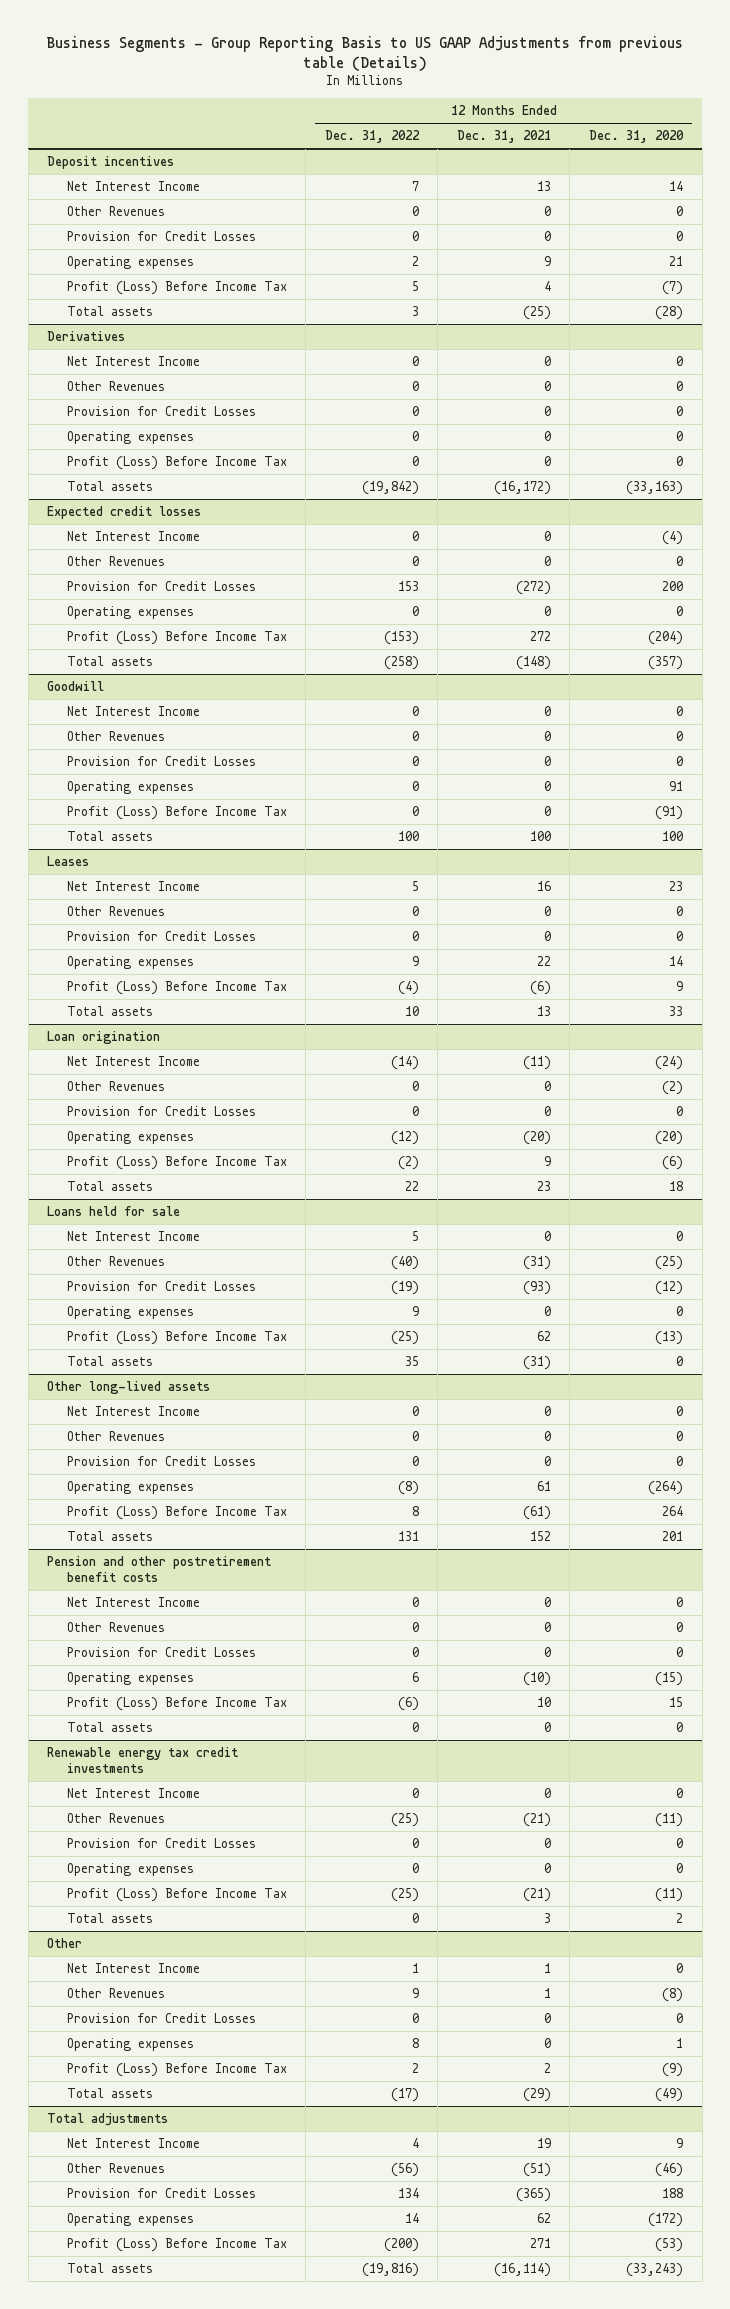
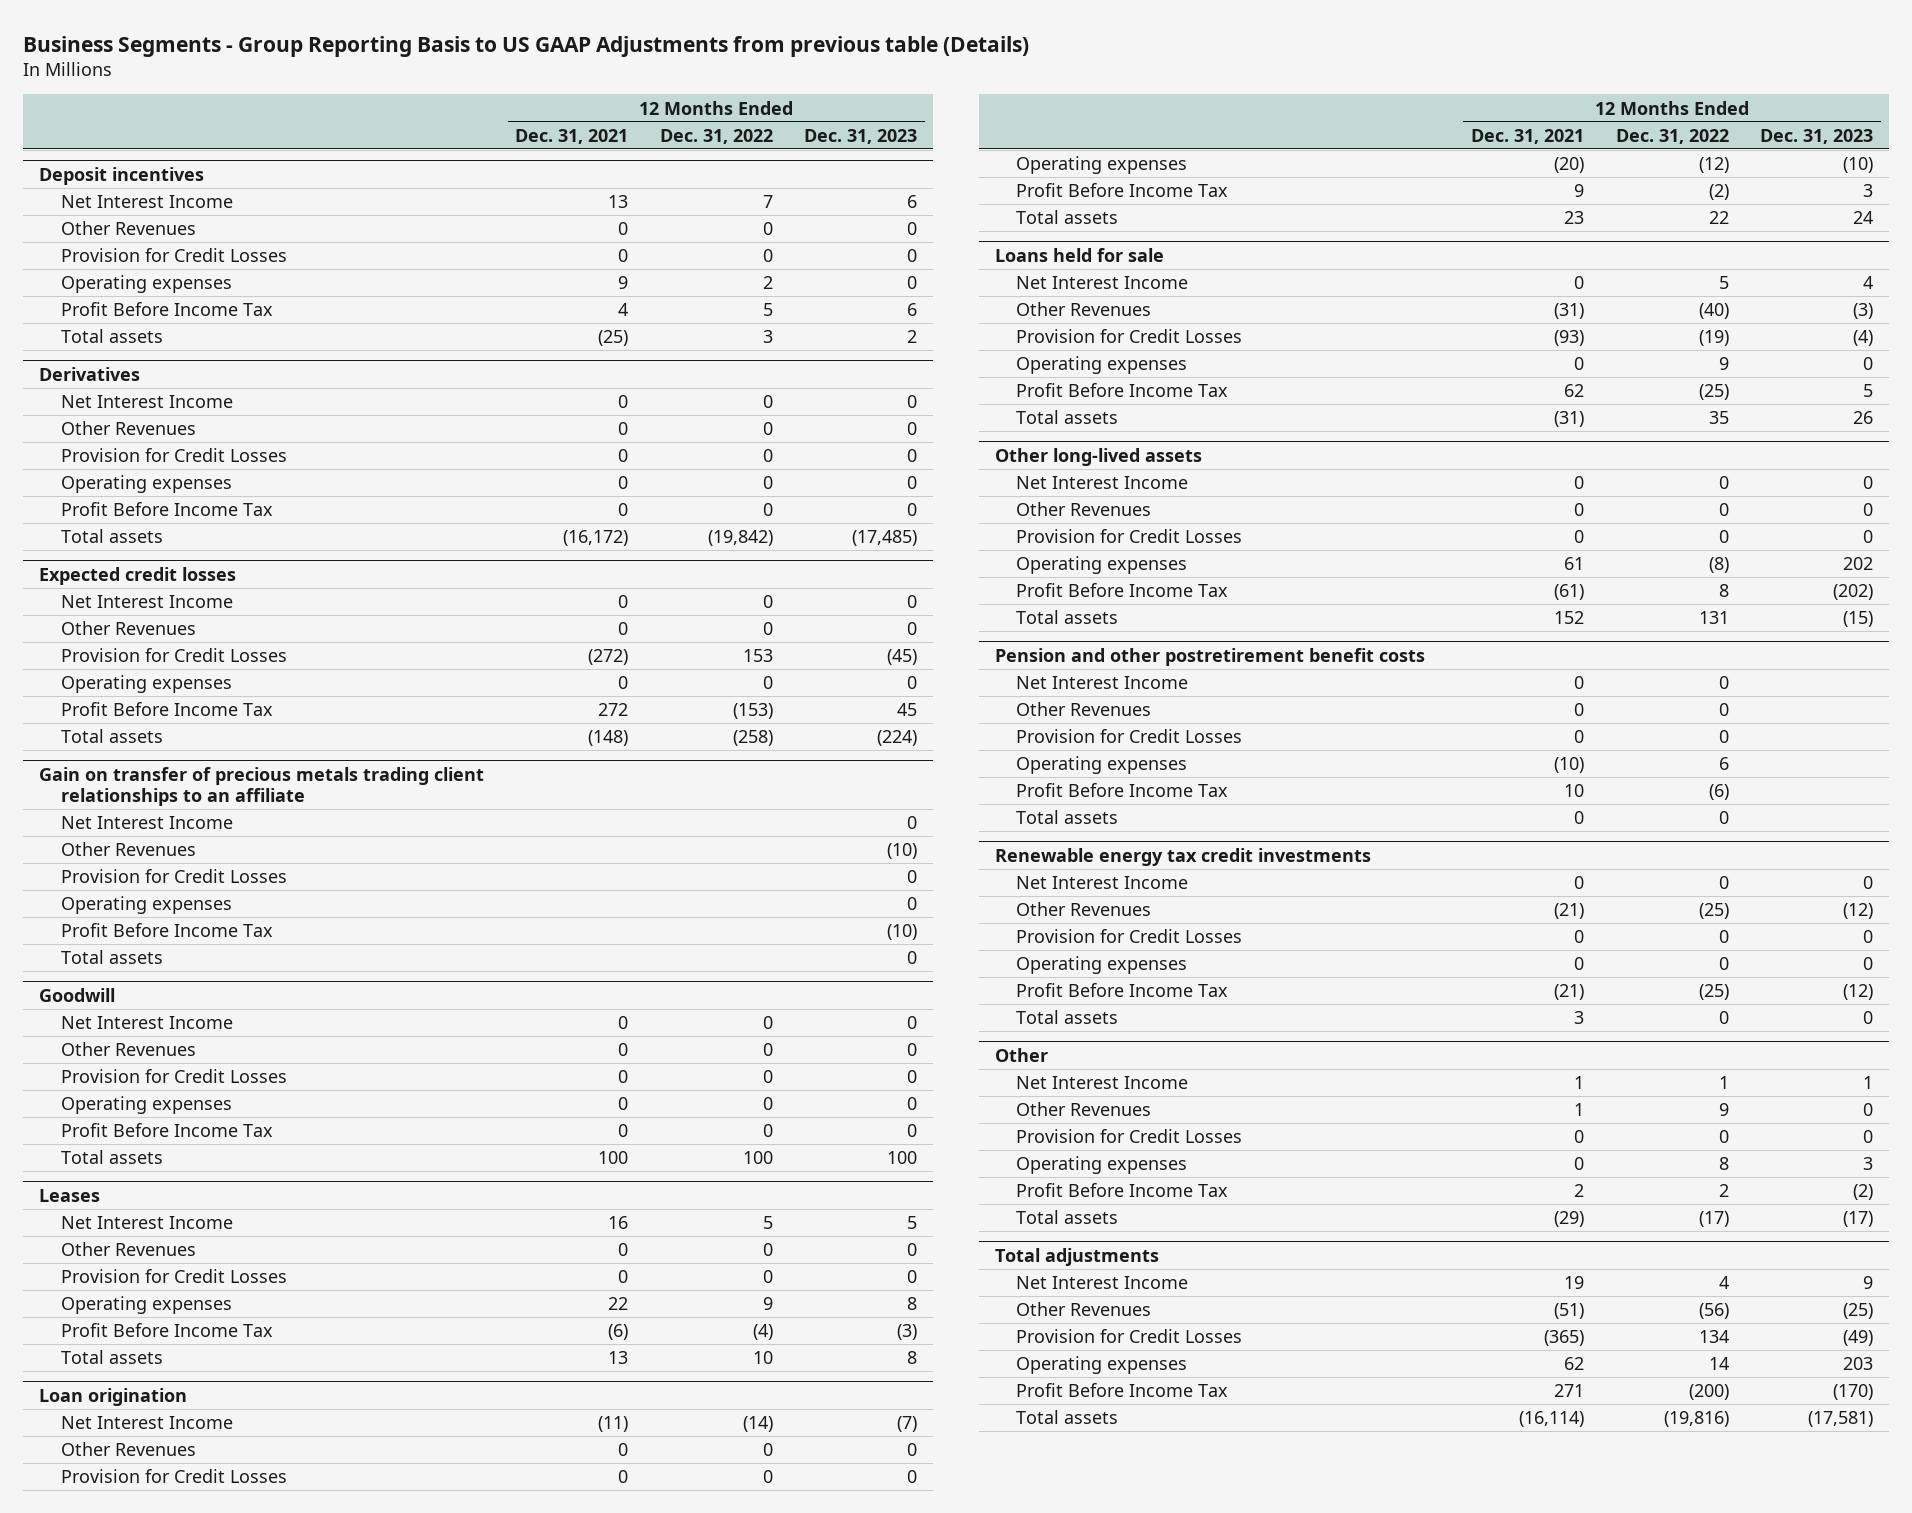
- | 12 Months Ended Dec. 31, 2022 | 12 Months Ended Dec. 31, 2021 | 12 Months Ended Dec. 31, 2020
+ | 12 Months Ended Dec. 31, 2021 | 12 Months Ended Dec. 31, 2022 | 12 Months Ended Dec. 31, 2023
@ Deposit incentives
- Profit (Loss) Before Income Tax | 5 | 4 | (7)
+ Profit Before Income Tax | 4 | 5 | 6
@ Derivatives
- Profit (Loss) Before Income Tax | 0 | 0 | 0
+ Profit Before Income Tax | 0 | 0 | 0
@ Expected credit losses
- Profit (Loss) Before Income Tax | (153) | 272 | (204)
+ Profit Before Income Tax | 272 | (153) | 45
+ Gain on transfer of precious metals trading client relationships to an affiliate
+ Net Interest Income | | | 0
+ Other Revenues | | | (10)
+ Provision for Credit Losses | | | 0
+ Operating expenses | | | 0
+ Profit Before Income Tax | | | (10)
+ Total assets | | | 0
@ Goodwill
- Profit (Loss) Before Income Tax | 0 | 0 | (91)
+ Profit Before Income Tax | 0 | 0 | 0
@ Leases
- Profit (Loss) Before Income Tax | (4) | (6) | 9
+ Profit Before Income Tax | (6) | (4) | (3)
@ Loan origination
- Profit (Loss) Before Income Tax | (2) | 9 | (6)
+ Profit Before Income Tax | 9 | (2) | 3
@ Loans held for sale
- Profit (Loss) Before Income Tax | (25) | 62 | (13)
+ Profit Before Income Tax | 62 | (25) | 5
@ Other long-lived assets
- Profit (Loss) Before Income Tax | 8 | (61) | 264
+ Profit Before Income Tax | (61) | 8 | (202)
@ Pension and other postretirement benefit costs
- Profit (Loss) Before Income Tax | (6) | 10 | 15
+ Profit Before Income Tax | 10 | (6) |
@ Renewable energy tax credit investments
- Profit (Loss) Before Income Tax | (25) | (21) | (11)
+ Profit Before Income Tax | (21) | (25) | (12)
@ Other
- Profit (Loss) Before Income Tax | 2 | 2 | (9)
+ Profit Before Income Tax | 2 | 2 | (2)
@ Total adjustments
- Profit (Loss) Before Income Tax | (200) | 271 | (53)
+ Profit Before Income Tax | 271 | (200) | (170)

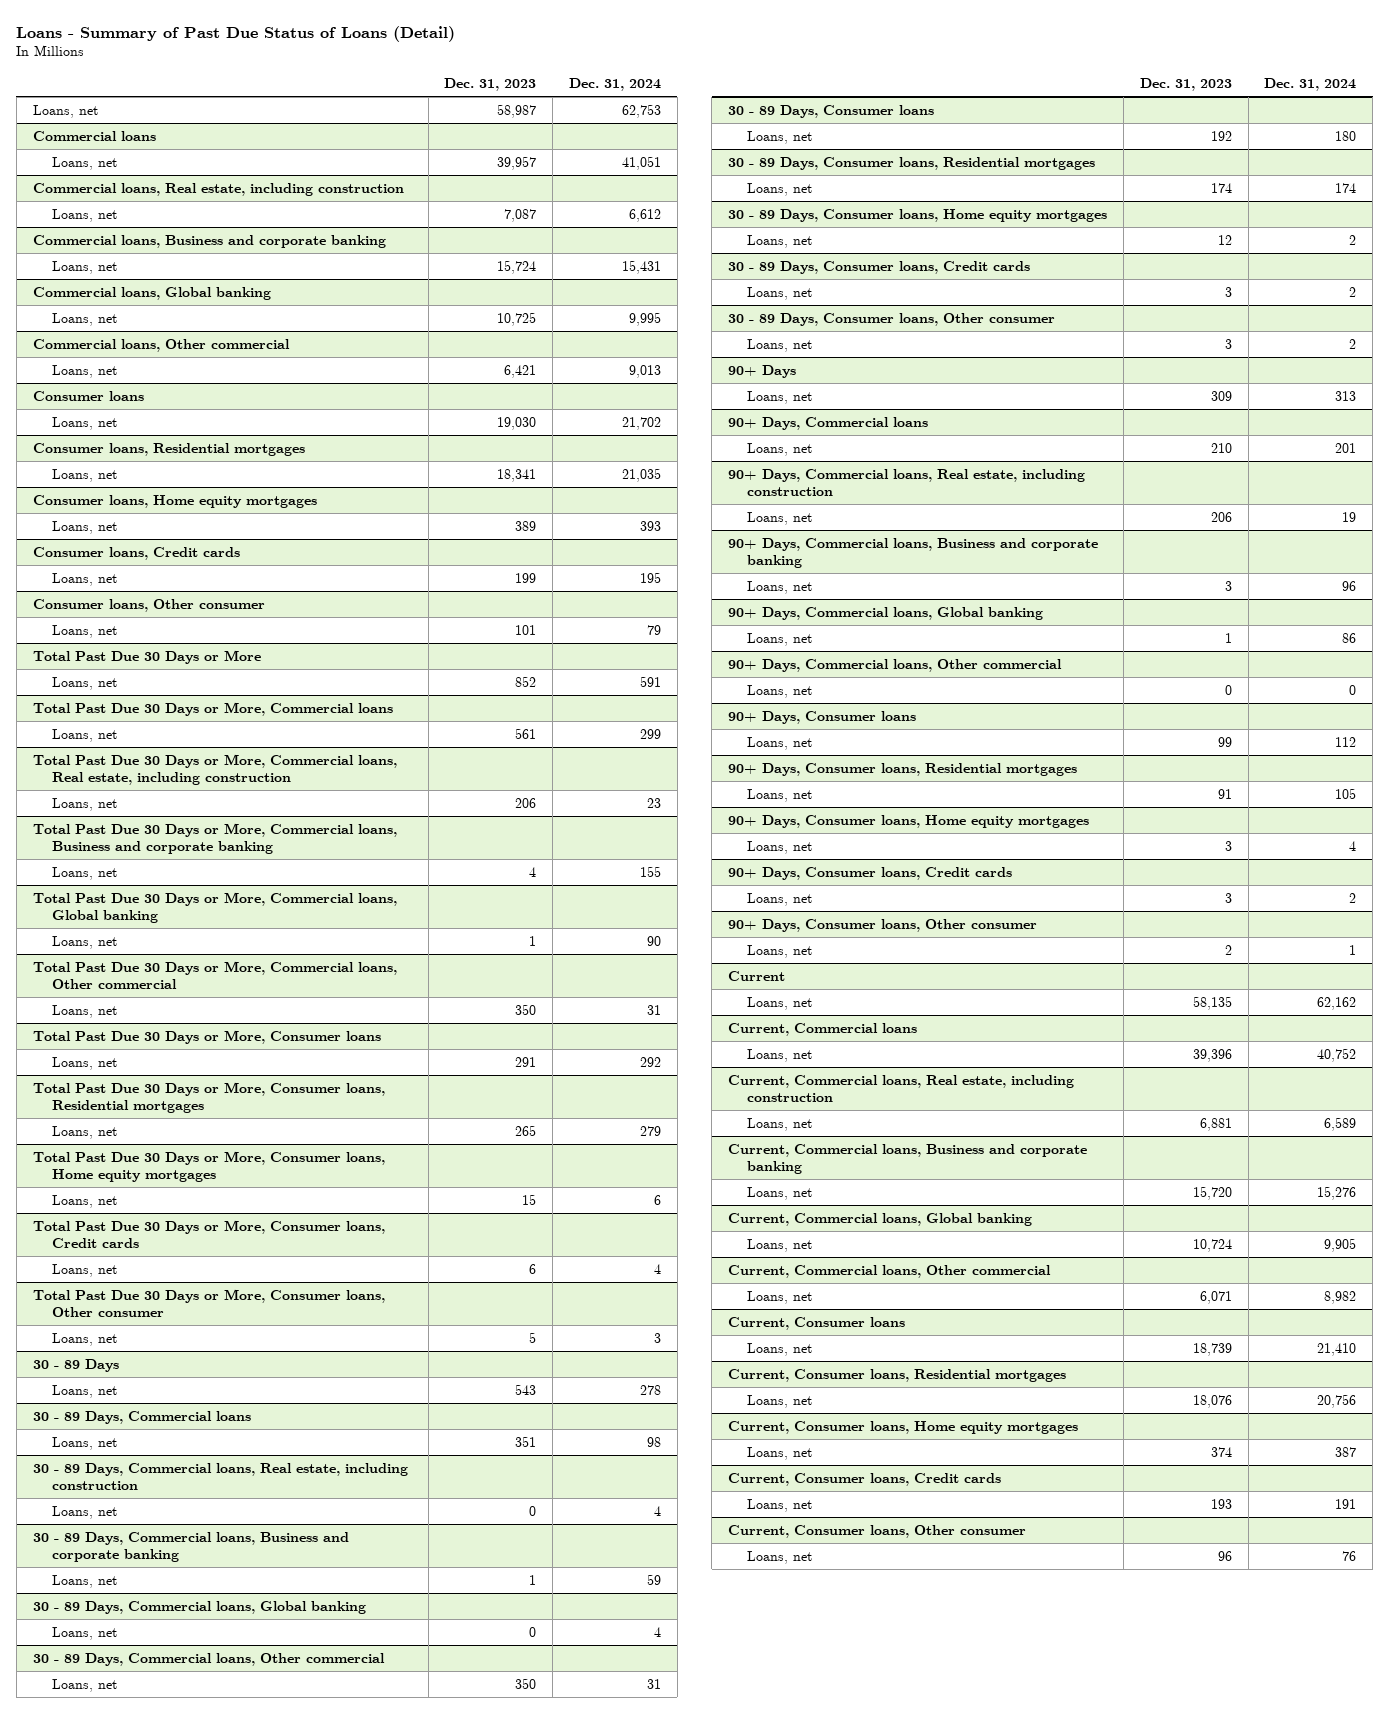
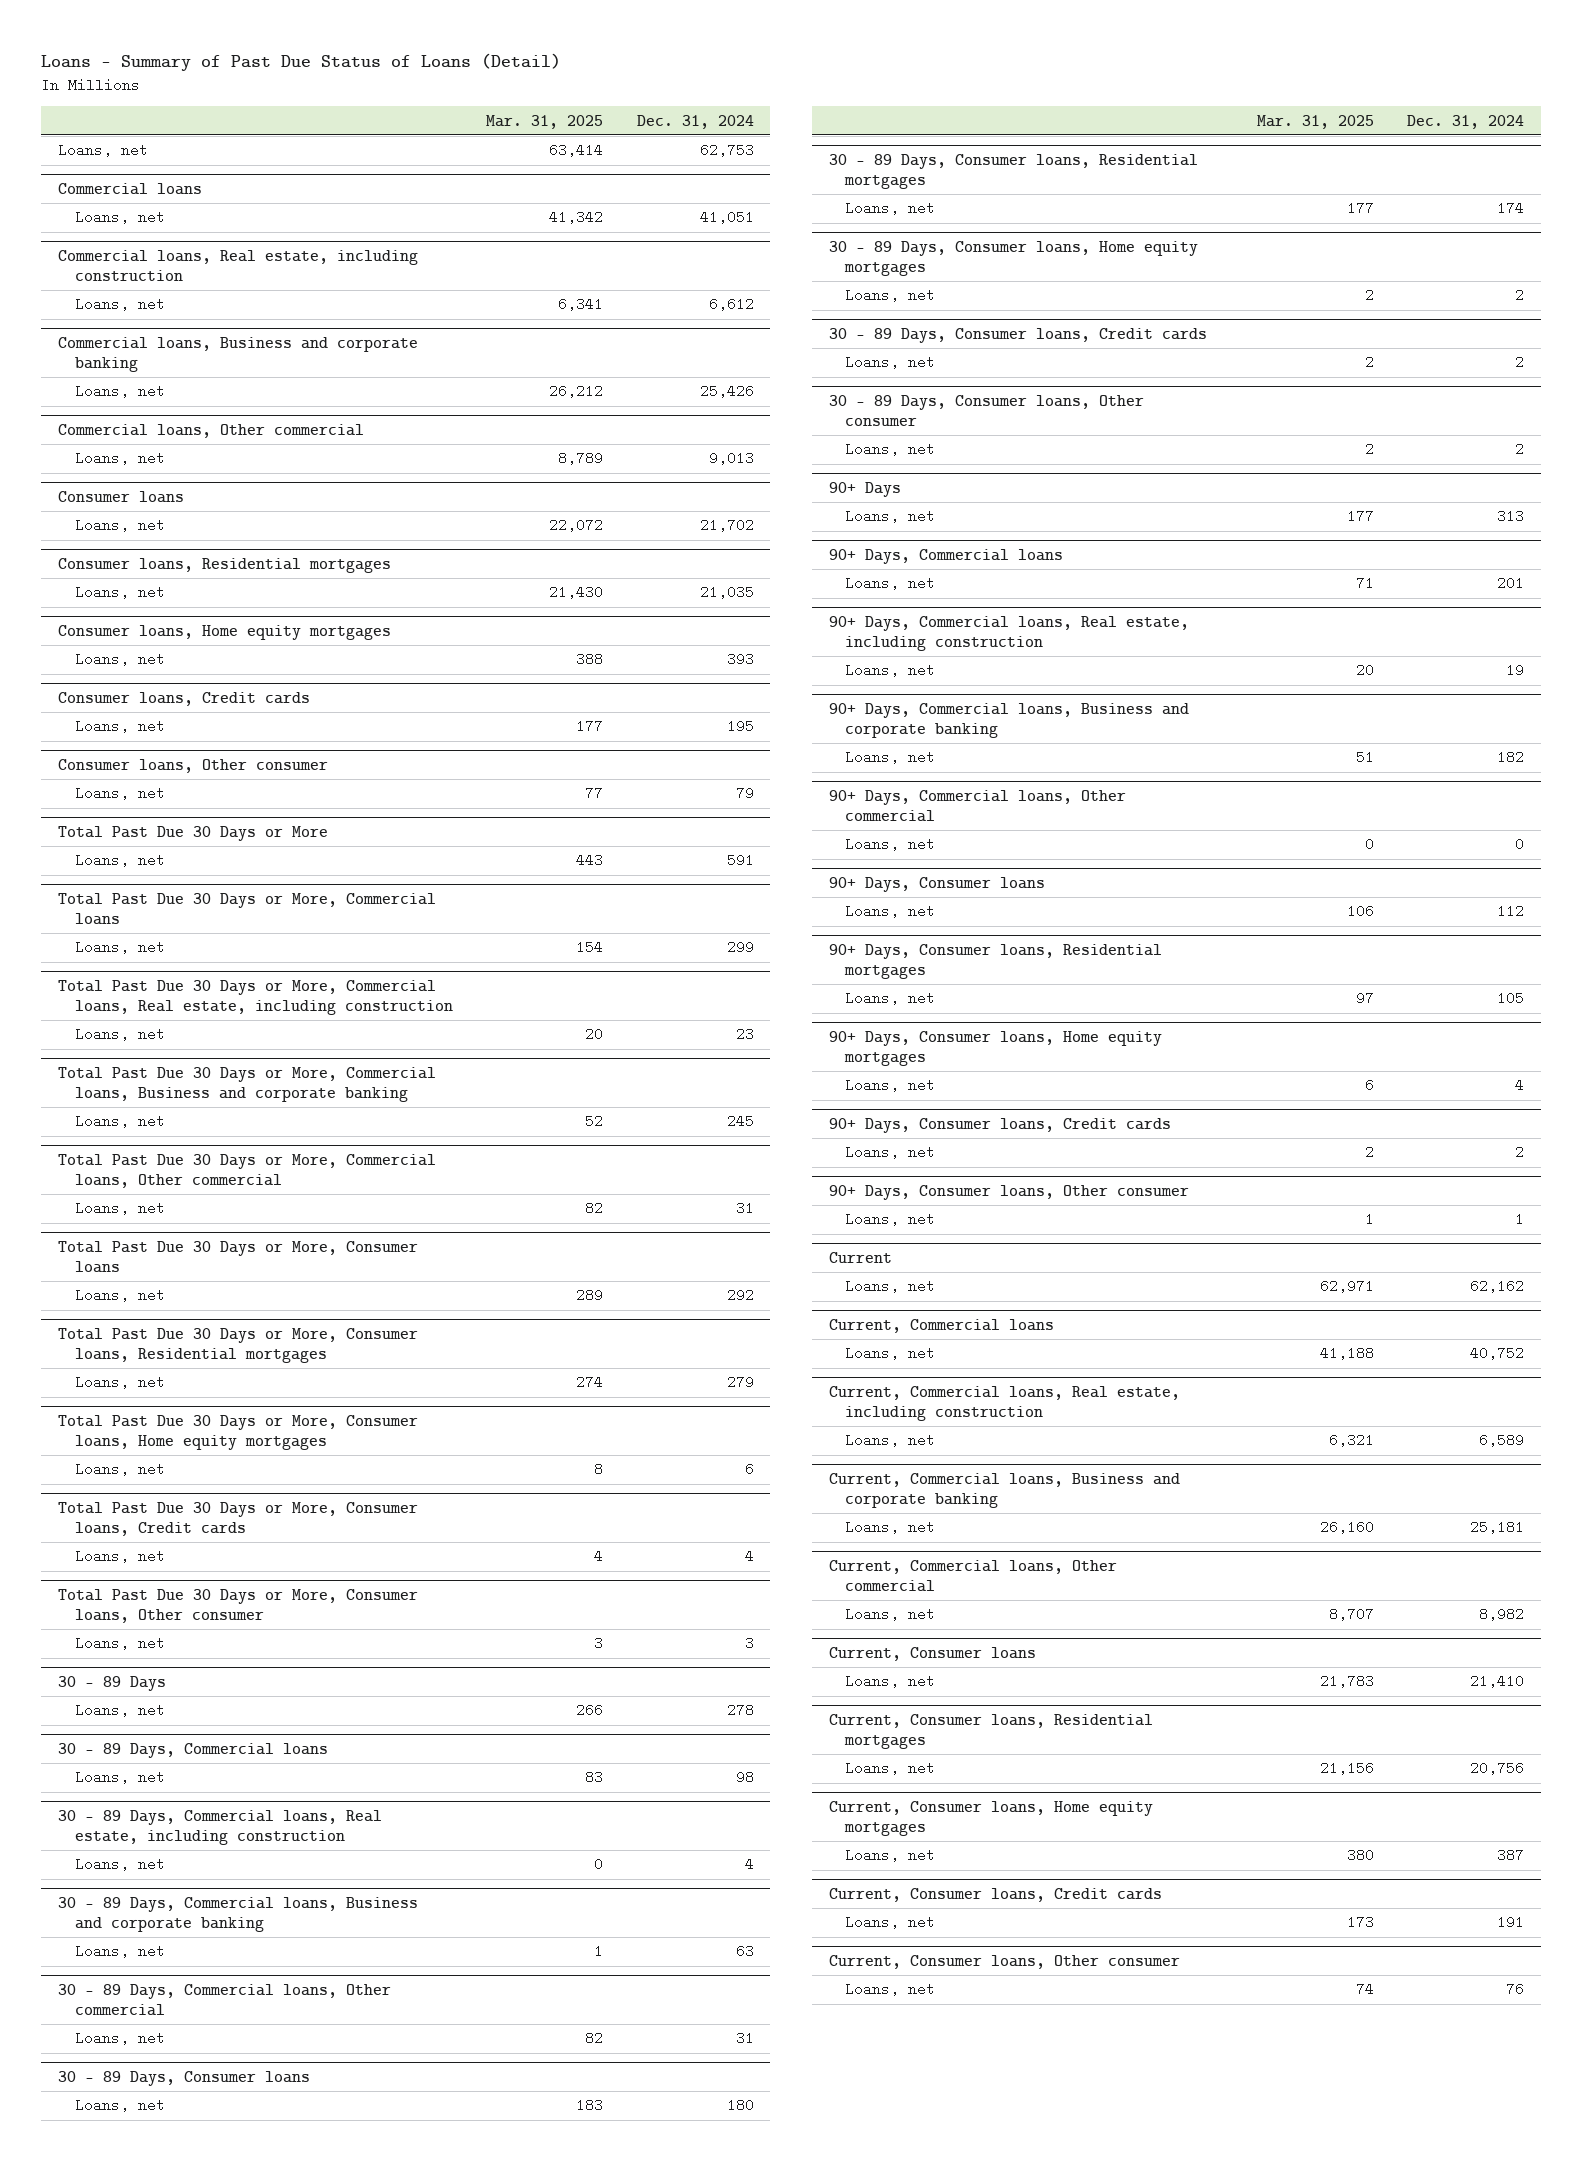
- | Dec. 31, 2023 | Dec. 31, 2024
+ | Mar. 31, 2025 | Dec. 31, 2024
@ Commercial loans, Business and corporate banking
- Loans, net | 15,724 | 15,431
- Commercial loans, Global banking
- Loans, net | 10,725 | 9,995
@ Commercial loans, Business and corporate banking
+ Loans, net | 26,212 | 25,426
@ Total Past Due 30 Days or More, Commercial loans, Business and corporate banking
- Loans, net | 4 | 155
- Total Past Due 30 Days or More, Commercial loans, Global banking
- Loans, net | 1 | 90
@ Total Past Due 30 Days or More, Commercial loans, Business and corporate banking
+ Loans, net | 52 | 245
@ 30 - 89 Days, Commercial loans, Business and corporate banking
- Loans, net | 1 | 59
- 30 - 89 Days, Commercial loans, Global banking
- Loans, net | 0 | 4
@ 30 - 89 Days, Commercial loans, Business and corporate banking
+ Loans, net | 1 | 63
@ 90+ Days, Commercial loans, Business and corporate banking
- Loans, net | 3 | 96
- 90+ Days, Commercial loans, Global banking
- Loans, net | 1 | 86
@ 90+ Days, Commercial loans, Business and corporate banking
+ Loans, net | 51 | 182
@ Current, Commercial loans, Business and corporate banking
- Loans, net | 15,720 | 15,276
- Current, Commercial loans, Global banking
- Loans, net | 10,724 | 9,905
@ Current, Commercial loans, Business and corporate banking
+ Loans, net | 26,160 | 25,181

